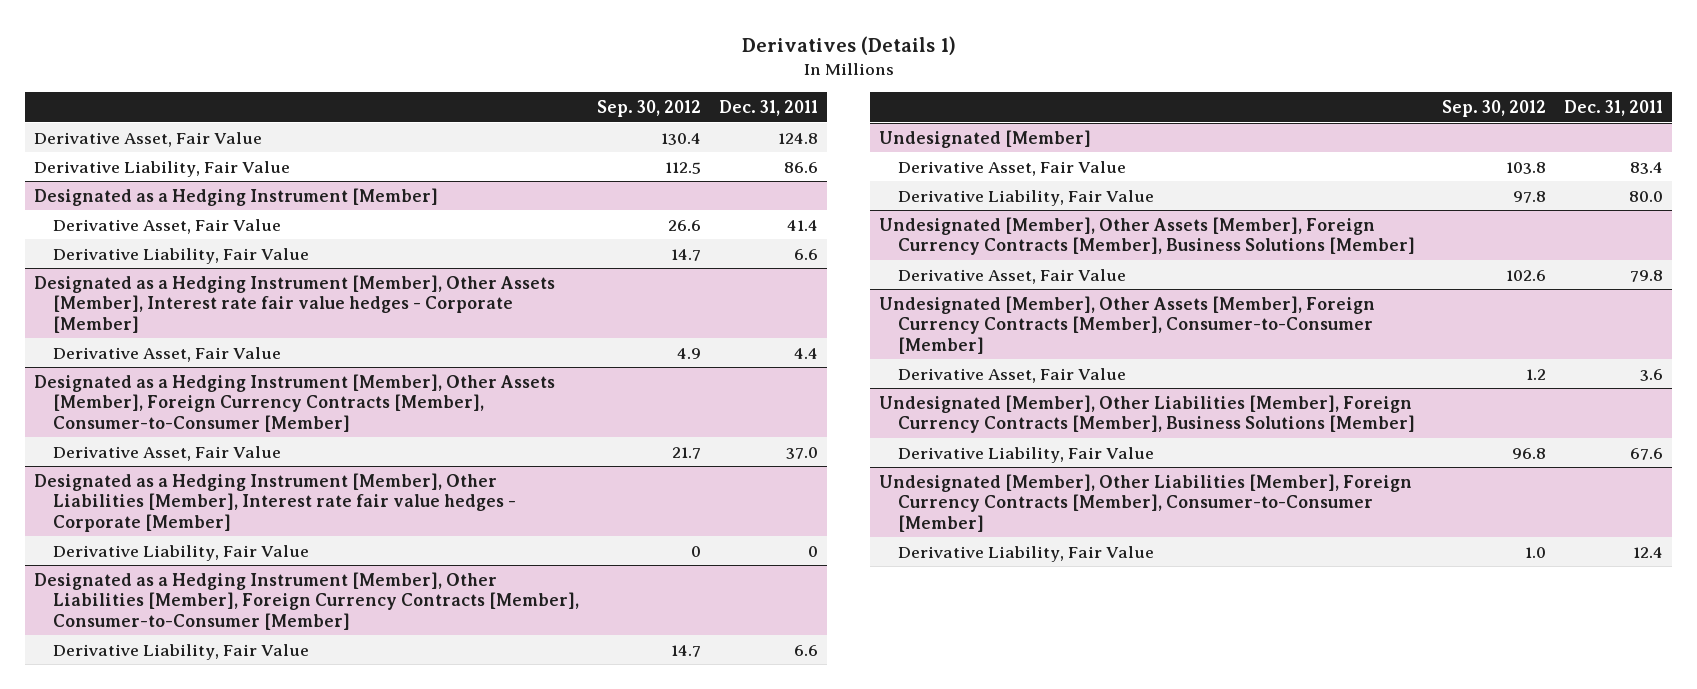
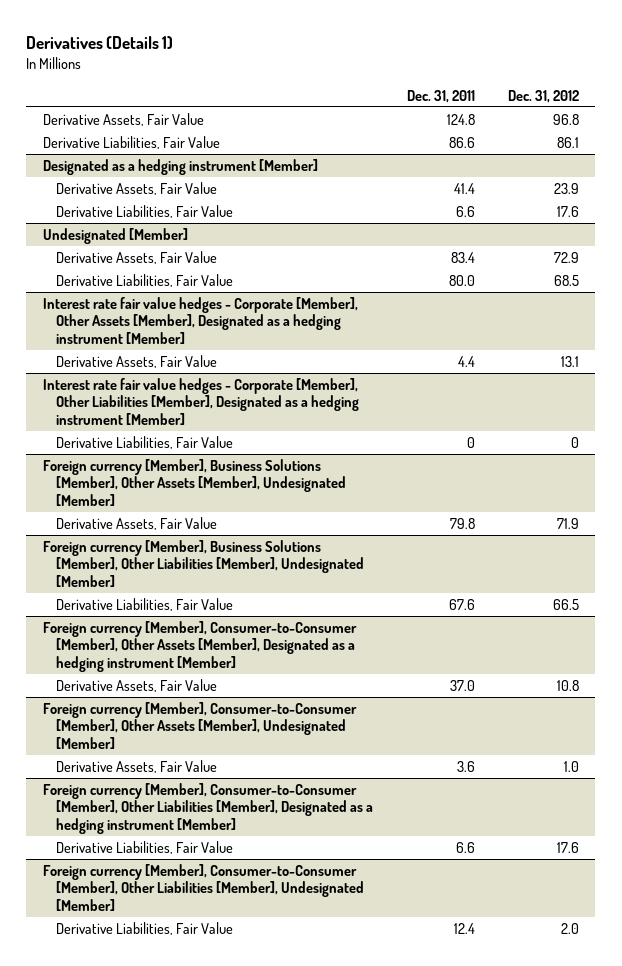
- | Sep. 30, 2012 | Dec. 31, 2011
+ | Dec. 31, 2011 | Dec. 31, 2012
- Derivative Asset, Fair Value | 130.4 | 124.8
- Derivative Liability, Fair Value | 112.5 | 86.6
- Designated as a Hedging Instrument [Member]
- Derivative Asset, Fair Value | 26.6 | 41.4
- Derivative Liability, Fair Value | 14.7 | 6.6
- Designated as a Hedging Instrument [Member], Other Assets [Member], Interest rate fair value hedges - Corporate [Member]
- Derivative Asset, Fair Value | 4.9 | 4.4
- Designated as a Hedging Instrument [Member], Other Assets [Member], Foreign Currency Contracts [Member], Consumer-to-Consumer [Member]
- Derivative Asset, Fair Value | 21.7 | 37.0
- Designated as a Hedging Instrument [Member], Other Liabilities [Member], Interest rate fair value hedges - Corporate [Member]
- Derivative Liability, Fair Value | 0 | 0
- Designated as a Hedging Instrument [Member], Other Liabilities [Member], Foreign Currency Contracts [Member], Consumer-to-Consumer [Member]
- Derivative Liability, Fair Value | 14.7 | 6.6
+ Derivative Assets, Fair Value | 124.8 | 96.8
+ Derivative Liabilities, Fair Value | 86.6 | 86.1
+ Designated as a hedging instrument [Member]
+ Derivative Assets, Fair Value | 41.4 | 23.9
+ Derivative Liabilities, Fair Value | 6.6 | 17.6
@ Undesignated [Member]
- Derivative Asset, Fair Value | 103.8 | 83.4
- Derivative Liability, Fair Value | 97.8 | 80.0
- Undesignated [Member], Other Assets [Member], Foreign Currency Contracts [Member], Business Solutions [Member]
- Derivative Asset, Fair Value | 102.6 | 79.8
- Undesignated [Member], Other Assets [Member], Foreign Currency Contracts [Member], Consumer-to-Consumer [Member]
- Derivative Asset, Fair Value | 1.2 | 3.6
- Undesignated [Member], Other Liabilities [Member], Foreign Currency Contracts [Member], Business Solutions [Member]
- Derivative Liability, Fair Value | 96.8 | 67.6
- Undesignated [Member], Other Liabilities [Member], Foreign Currency Contracts [Member], Consumer-to-Consumer [Member]
- Derivative Liability, Fair Value | 1.0 | 12.4
@ Undesignated [Member]
+ Derivative Assets, Fair Value | 83.4 | 72.9
+ Derivative Liabilities, Fair Value | 80.0 | 68.5
+ Interest rate fair value hedges - Corporate [Member], Other Assets [Member], Designated as a hedging instrument [Member]
+ Derivative Assets, Fair Value | 4.4 | 13.1
+ Interest rate fair value hedges - Corporate [Member], Other Liabilities [Member], Designated as a hedging instrument [Member]
+ Derivative Liabilities, Fair Value | 0 | 0
+ Foreign currency [Member], Business Solutions [Member], Other Assets [Member], Undesignated [Member]
+ Derivative Assets, Fair Value | 79.8 | 71.9
+ Foreign currency [Member], Business Solutions [Member], Other Liabilities [Member], Undesignated [Member]
+ Derivative Liabilities, Fair Value | 67.6 | 66.5
+ Foreign currency [Member], Consumer-to-Consumer [Member], Other Assets [Member], Designated as a hedging instrument [Member]
+ Derivative Assets, Fair Value | 37.0 | 10.8
+ Foreign currency [Member], Consumer-to-Consumer [Member], Other Assets [Member], Undesignated [Member]
+ Derivative Assets, Fair Value | 3.6 | 1.0
+ Foreign currency [Member], Consumer-to-Consumer [Member], Other Liabilities [Member], Designated as a hedging instrument [Member]
+ Derivative Liabilities, Fair Value | 6.6 | 17.6
+ Foreign currency [Member], Consumer-to-Consumer [Member], Other Liabilities [Member], Undesignated [Member]
+ Derivative Liabilities, Fair Value | 12.4 | 2.0

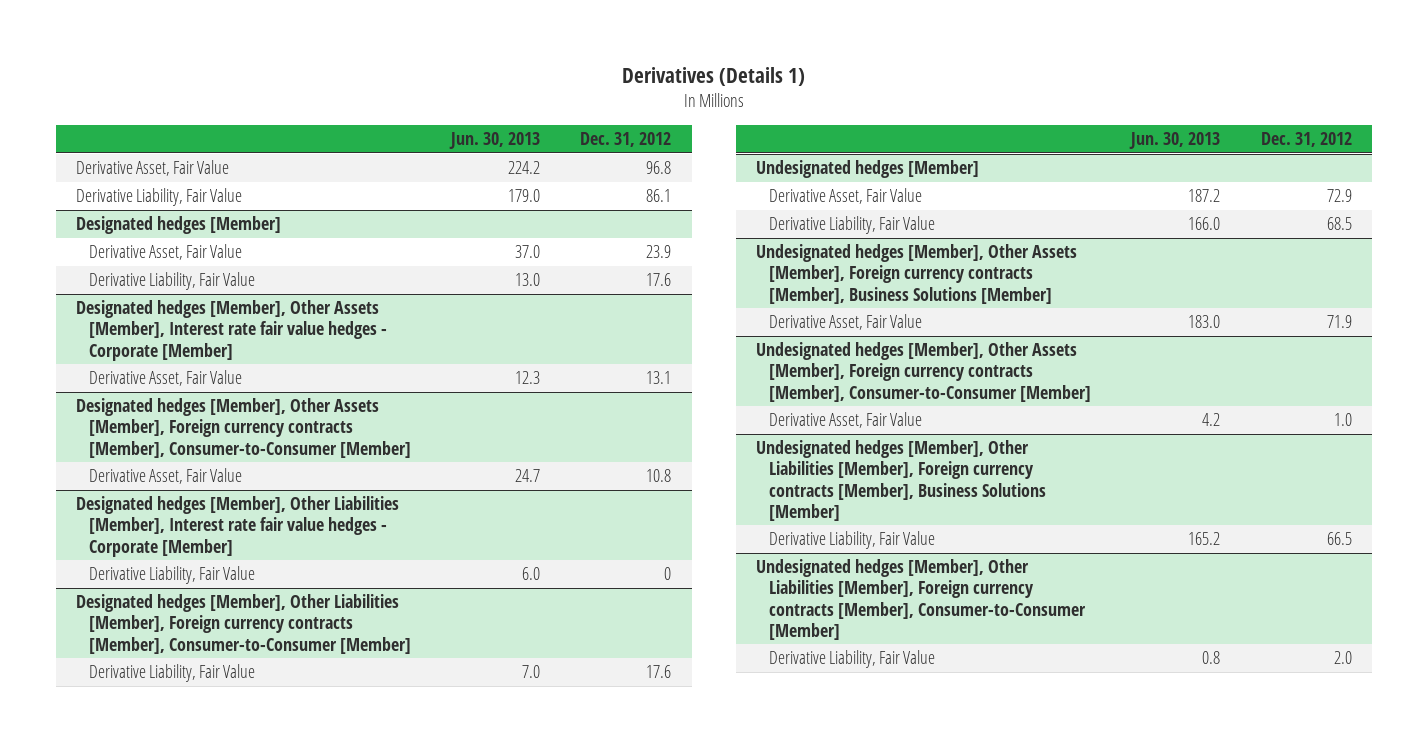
- | Dec. 31, 2011 | Dec. 31, 2012
+ | Jun. 30, 2013 | Dec. 31, 2012
- Derivative Assets, Fair Value | 124.8 | 96.8
- Derivative Liabilities, Fair Value | 86.6 | 86.1
- Designated as a hedging instrument [Member]
- Derivative Assets, Fair Value | 41.4 | 23.9
- Derivative Liabilities, Fair Value | 6.6 | 17.6
- Undesignated [Member]
- Derivative Assets, Fair Value | 83.4 | 72.9
- Derivative Liabilities, Fair Value | 80.0 | 68.5
- Interest rate fair value hedges - Corporate [Member], Other Assets [Member], Designated as a hedging instrument [Member]
- Derivative Assets, Fair Value | 4.4 | 13.1
- Interest rate fair value hedges - Corporate [Member], Other Liabilities [Member], Designated as a hedging instrument [Member]
- Derivative Liabilities, Fair Value | 0 | 0
- Foreign currency [Member], Business Solutions [Member], Other Assets [Member], Undesignated [Member]
- Derivative Assets, Fair Value | 79.8 | 71.9
- Foreign currency [Member], Business Solutions [Member], Other Liabilities [Member], Undesignated [Member]
- Derivative Liabilities, Fair Value | 67.6 | 66.5
- Foreign currency [Member], Consumer-to-Consumer [Member], Other Assets [Member], Designated as a hedging instrument [Member]
- Derivative Assets, Fair Value | 37.0 | 10.8
- Foreign currency [Member], Consumer-to-Consumer [Member], Other Assets [Member], Undesignated [Member]
- Derivative Assets, Fair Value | 3.6 | 1.0
- Foreign currency [Member], Consumer-to-Consumer [Member], Other Liabilities [Member], Designated as a hedging instrument [Member]
- Derivative Liabilities, Fair Value | 6.6 | 17.6
- Foreign currency [Member], Consumer-to-Consumer [Member], Other Liabilities [Member], Undesignated [Member]
- Derivative Liabilities, Fair Value | 12.4 | 2.0
+ Derivative Asset, Fair Value | 224.2 | 96.8
+ Derivative Liability, Fair Value | 179.0 | 86.1
+ Designated hedges [Member]
+ Derivative Asset, Fair Value | 37.0 | 23.9
+ Derivative Liability, Fair Value | 13.0 | 17.6
+ Designated hedges [Member], Other Assets [Member], Interest rate fair value hedges - Corporate [Member]
+ Derivative Asset, Fair Value | 12.3 | 13.1
+ Designated hedges [Member], Other Assets [Member], Foreign currency contracts [Member], Consumer-to-Consumer [Member]
+ Derivative Asset, Fair Value | 24.7 | 10.8
+ Designated hedges [Member], Other Liabilities [Member], Interest rate fair value hedges - Corporate [Member]
+ Derivative Liability, Fair Value | 6.0 | 0
+ Designated hedges [Member], Other Liabilities [Member], Foreign currency contracts [Member], Consumer-to-Consumer [Member]
+ Derivative Liability, Fair Value | 7.0 | 17.6
+ Undesignated hedges [Member]
+ Derivative Asset, Fair Value | 187.2 | 72.9
+ Derivative Liability, Fair Value | 166.0 | 68.5
+ Undesignated hedges [Member], Other Assets [Member], Foreign currency contracts [Member], Business Solutions [Member]
+ Derivative Asset, Fair Value | 183.0 | 71.9
+ Undesignated hedges [Member], Other Assets [Member], Foreign currency contracts [Member], Consumer-to-Consumer [Member]
+ Derivative Asset, Fair Value | 4.2 | 1.0
+ Undesignated hedges [Member], Other Liabilities [Member], Foreign currency contracts [Member], Business Solutions [Member]
+ Derivative Liability, Fair Value | 165.2 | 66.5
+ Undesignated hedges [Member], Other Liabilities [Member], Foreign currency contracts [Member], Consumer-to-Consumer [Member]
+ Derivative Liability, Fair Value | 0.8 | 2.0

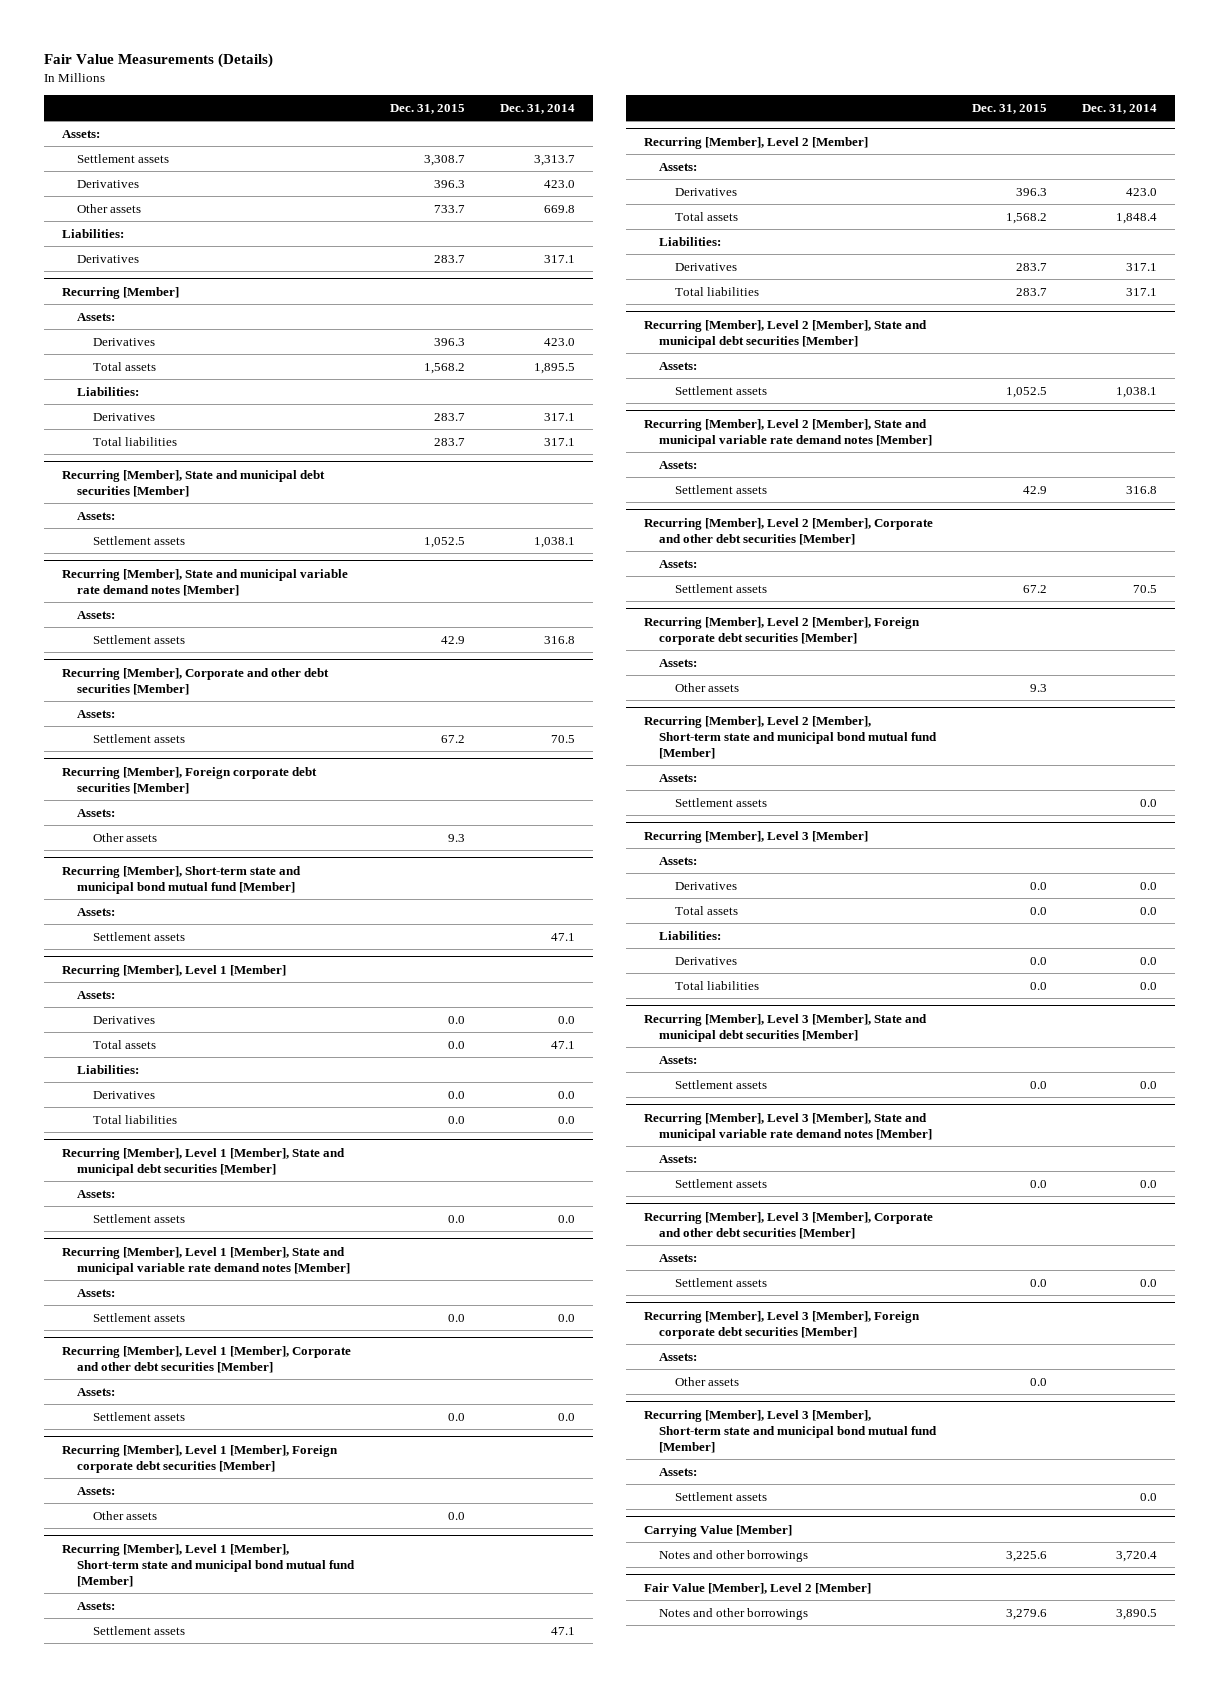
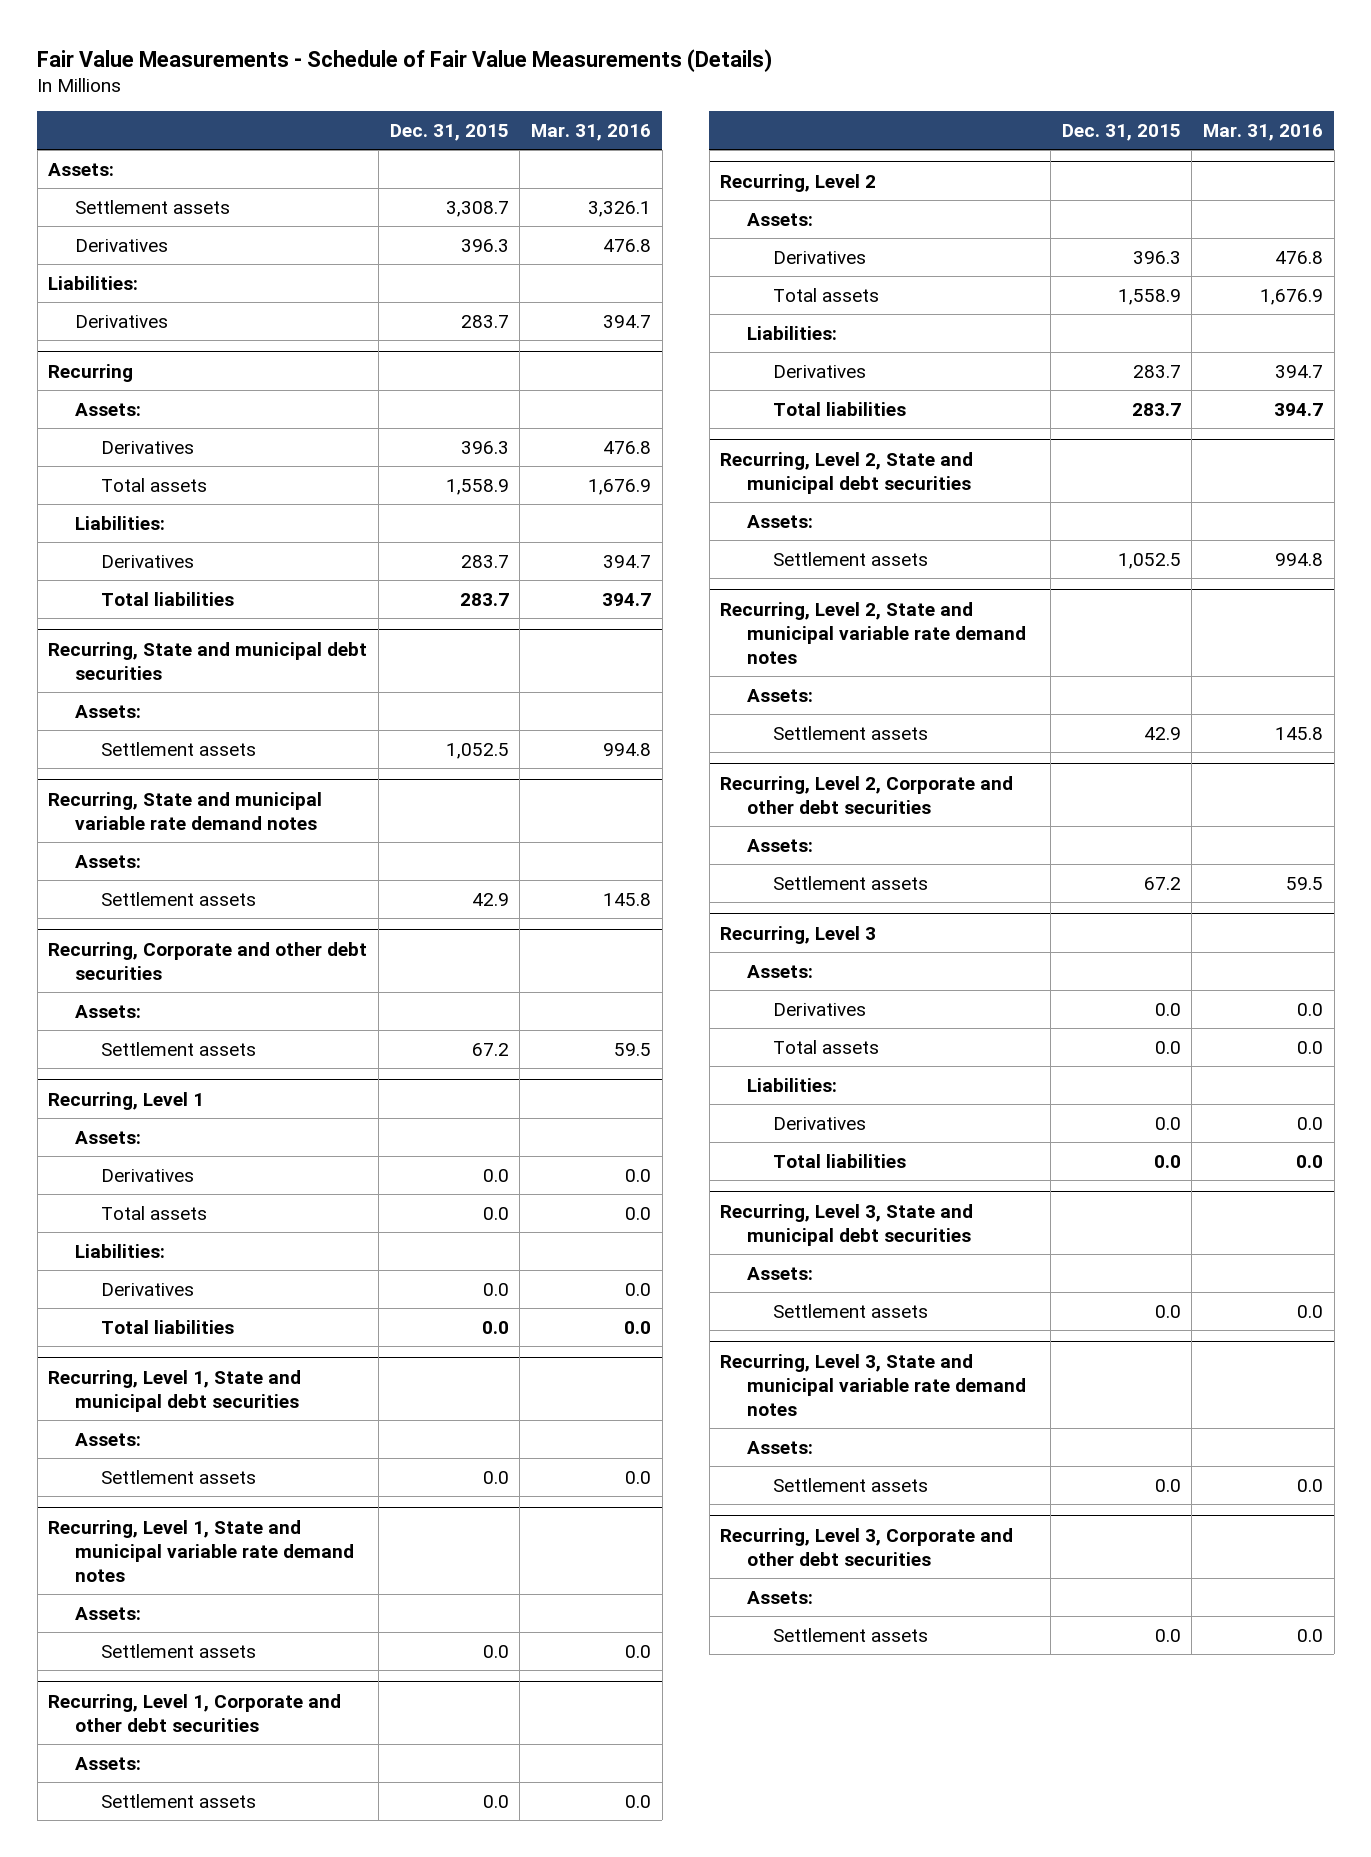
- Fair Value Measurements (Details)
+ Fair Value Measurements - Schedule of Fair Value Measurements (Details)
- | Dec. 31, 2015 | Dec. 31, 2014
+ | Dec. 31, 2015 | Mar. 31, 2016
- Other assets | 733.7 | 669.8
- Recurring [Member]
+ Recurring
- Total assets | 1,568.2 | 1,895.5
+ Total assets | 1,558.9 | 1,676.9
- Recurring [Member], State and municipal debt securities [Member]
+ Recurring, State and municipal debt securities
- Recurring [Member], State and municipal variable rate demand notes [Member]
+ Recurring, State and municipal variable rate demand notes
- Recurring [Member], Corporate and other debt securities [Member]
+ Recurring, Corporate and other debt securities
- Recurring [Member], Foreign corporate debt securities [Member]
- Assets:
- Other assets | 9.3 |
- Recurring [Member], Short-term state and municipal bond mutual fund [Member]
- Assets:
- Settlement assets | | 47.1
- Recurring [Member], Level 1 [Member]
+ Recurring, Level 1
- Recurring [Member], Level 1 [Member], State and municipal debt securities [Member]
+ Recurring, Level 1, State and municipal debt securities
- Recurring [Member], Level 1 [Member], State and municipal variable rate demand notes [Member]
+ Recurring, Level 1, State and municipal variable rate demand notes
- Recurring [Member], Level 1 [Member], Corporate and other debt securities [Member]
+ Recurring, Level 1, Corporate and other debt securities
- Recurring [Member], Level 1 [Member], Foreign corporate debt securities [Member]
- Assets:
- Other assets | 0.0 |
- Recurring [Member], Level 1 [Member], Short-term state and municipal bond mutual fund [Member]
- Assets:
- Settlement assets | | 47.1
- Recurring [Member], Level 2 [Member]
+ Recurring, Level 2
- Total assets | 1,568.2 | 1,848.4
+ Total assets | 1,558.9 | 1,676.9
- Recurring [Member], Level 2 [Member], State and municipal debt securities [Member]
+ Recurring, Level 2, State and municipal debt securities
- Recurring [Member], Level 2 [Member], State and municipal variable rate demand notes [Member]
+ Recurring, Level 2, State and municipal variable rate demand notes
- Recurring [Member], Level 2 [Member], Corporate and other debt securities [Member]
+ Recurring, Level 2, Corporate and other debt securities
- Recurring [Member], Level 2 [Member], Foreign corporate debt securities [Member]
- Assets:
- Other assets | 9.3 |
- Recurring [Member], Level 2 [Member], Short-term state and municipal bond mutual fund [Member]
- Assets:
- Settlement assets | | 0.0
- Recurring [Member], Level 3 [Member]
+ Recurring, Level 3
- Recurring [Member], Level 3 [Member], State and municipal debt securities [Member]
+ Recurring, Level 3, State and municipal debt securities
- Recurring [Member], Level 3 [Member], State and municipal variable rate demand notes [Member]
+ Recurring, Level 3, State and municipal variable rate demand notes
- Recurring [Member], Level 3 [Member], Corporate and other debt securities [Member]
+ Recurring, Level 3, Corporate and other debt securities
- Recurring [Member], Level 3 [Member], Foreign corporate debt securities [Member]
- Assets:
- Other assets | 0.0 |
- Recurring [Member], Level 3 [Member], Short-term state and municipal bond mutual fund [Member]
- Assets:
- Settlement assets | | 0.0
- Carrying Value [Member]
- Notes and other borrowings | 3,225.6 | 3,720.4
- Fair Value [Member], Level 2 [Member]
- Notes and other borrowings | 3,279.6 | 3,890.5

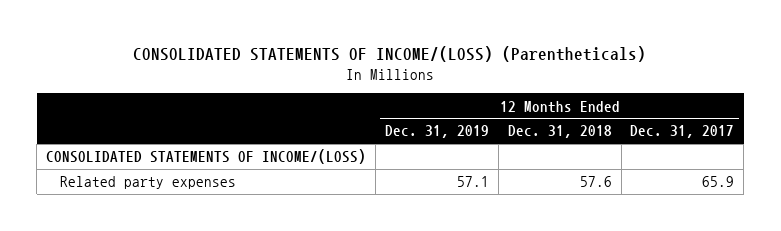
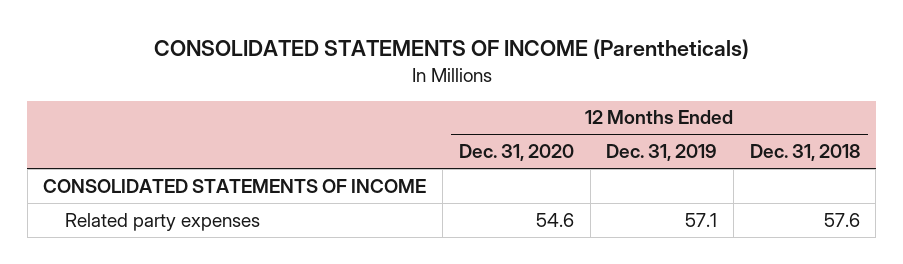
- CONSOLIDATED STATEMENTS OF INCOME/(LOSS) (Parentheticals)
+ CONSOLIDATED STATEMENTS OF INCOME (Parentheticals)
- | 12 Months Ended Dec. 31, 2019 | 12 Months Ended Dec. 31, 2018 | 12 Months Ended Dec. 31, 2017
+ | 12 Months Ended Dec. 31, 2020 | 12 Months Ended Dec. 31, 2019 | 12 Months Ended Dec. 31, 2018
- CONSOLIDATED STATEMENTS OF INCOME/(LOSS)
+ CONSOLIDATED STATEMENTS OF INCOME

